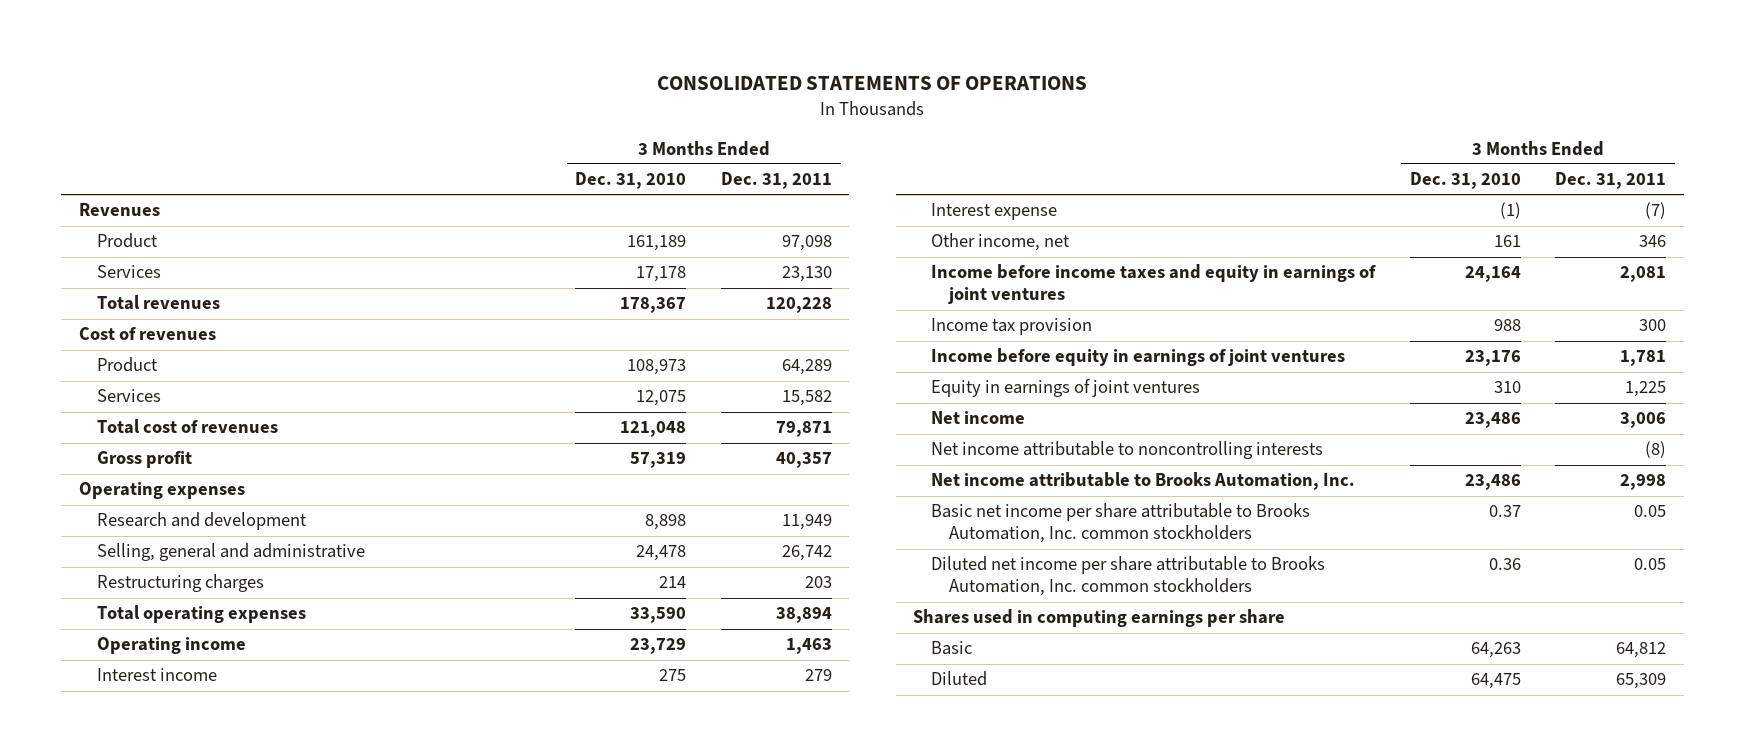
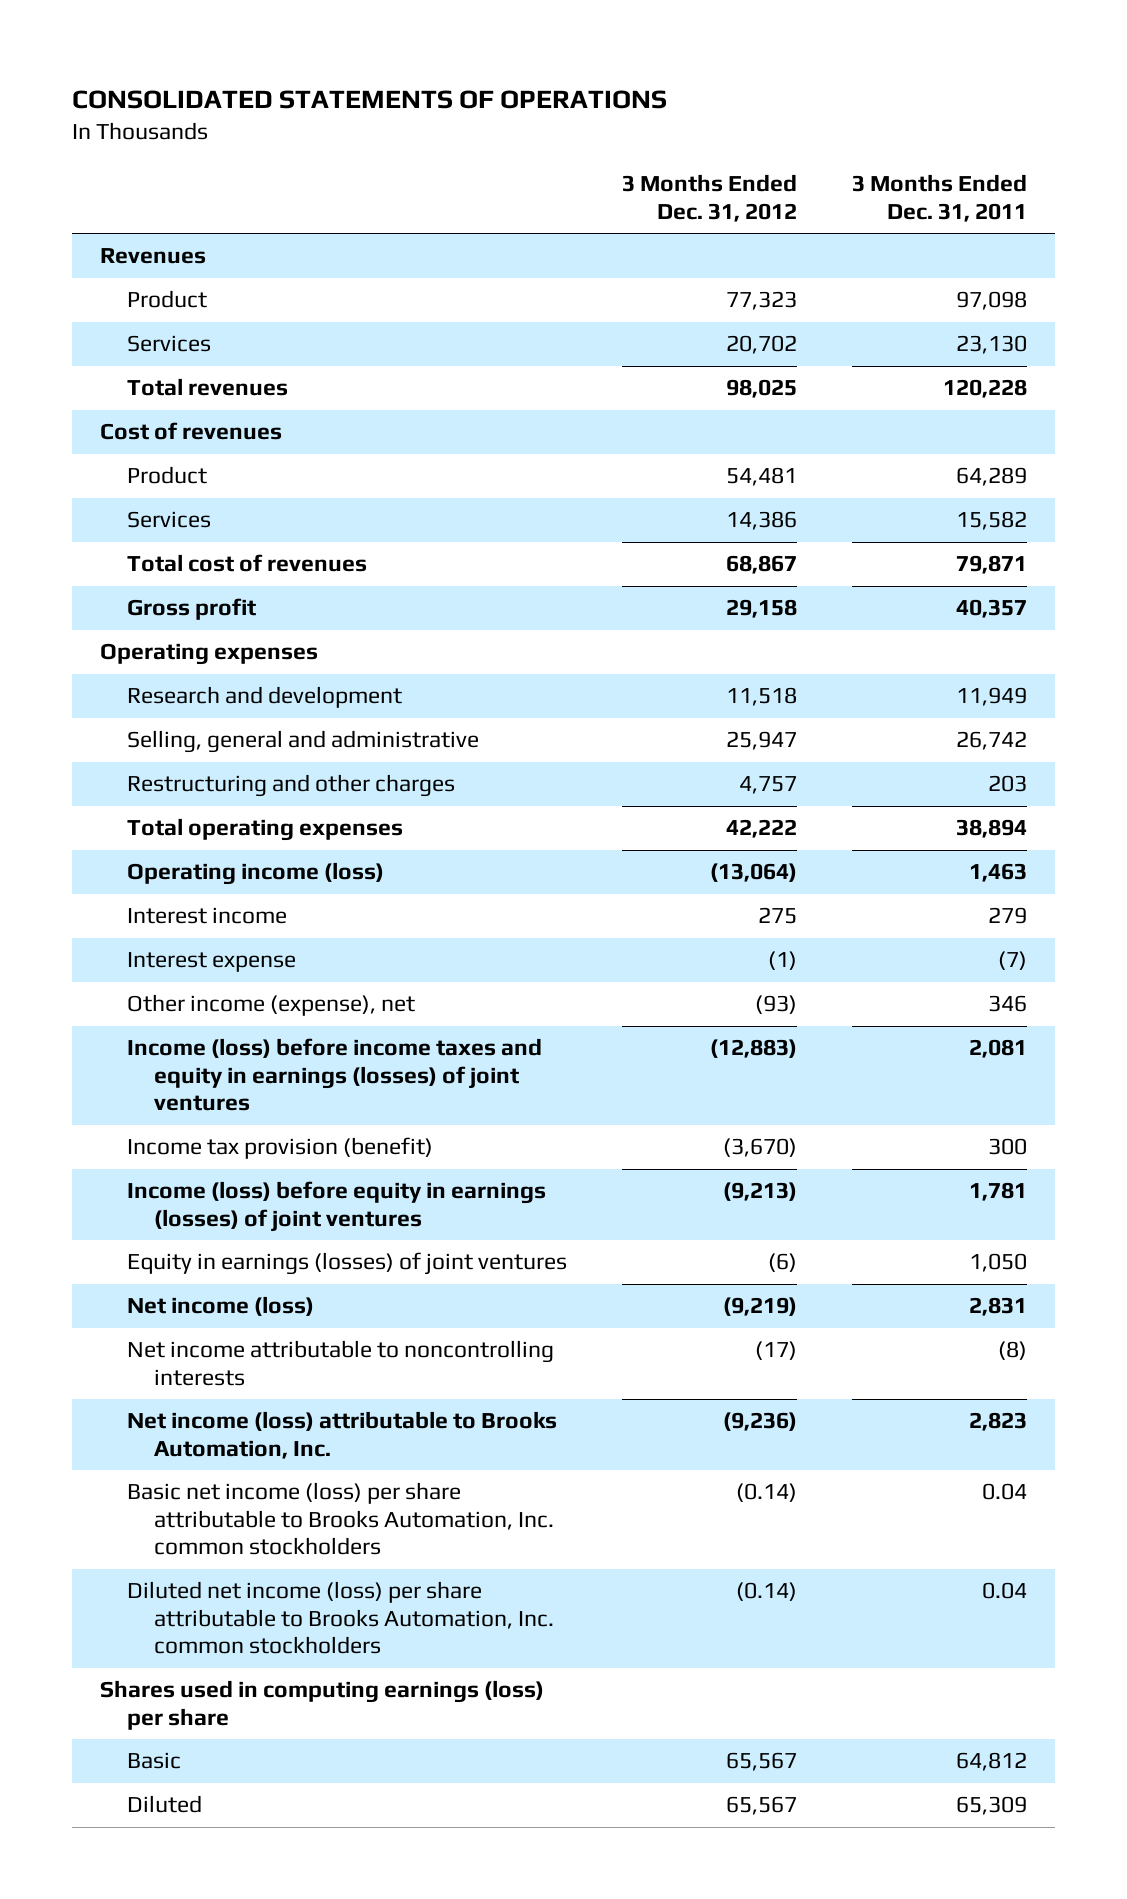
- | 3 Months Ended Dec. 31, 2010 | 3 Months Ended Dec. 31, 2011
+ | 3 Months Ended Dec. 31, 2012 | 3 Months Ended Dec. 31, 2011
- Restructuring charges | 214 | 203
+ Restructuring and other charges | 4,757 | 203
- Operating income | 23,729 | 1,463
+ Operating income (loss) | (13,064) | 1,463
- Other income, net | 161 | 346
- Income before income taxes and equity in earnings of joint ventures | 24,164 | 2,081
- Income tax provision | 988 | 300
- Income before equity in earnings of joint ventures | 23,176 | 1,781
- Equity in earnings of joint ventures | 310 | 1,225
- Net income | 23,486 | 3,006
+ Other income (expense), net | (93) | 346
+ Income (loss) before income taxes and equity in earnings (losses) of joint ventures | (12,883) | 2,081
+ Income tax provision (benefit) | (3,670) | 300
+ Income (loss) before equity in earnings (losses) of joint ventures | (9,213) | 1,781
+ Equity in earnings (losses) of joint ventures | (6) | 1,050
+ Net income (loss) | (9,219) | 2,831
- Net income attributable to Brooks Automation, Inc. | 23,486 | 2,998
- Basic net income per share attributable to Brooks Automation, Inc. common stockholders | 0.37 | 0.05
- Diluted net income per share attributable to Brooks Automation, Inc. common stockholders | 0.36 | 0.05
- Shares used in computing earnings per share
+ Net income (loss) attributable to Brooks Automation, Inc. | (9,236) | 2,823
+ Basic net income (loss) per share attributable to Brooks Automation, Inc. common stockholders | (0.14) | 0.04
+ Diluted net income (loss) per share attributable to Brooks Automation, Inc. common stockholders | (0.14) | 0.04
+ Shares used in computing earnings (loss) per share

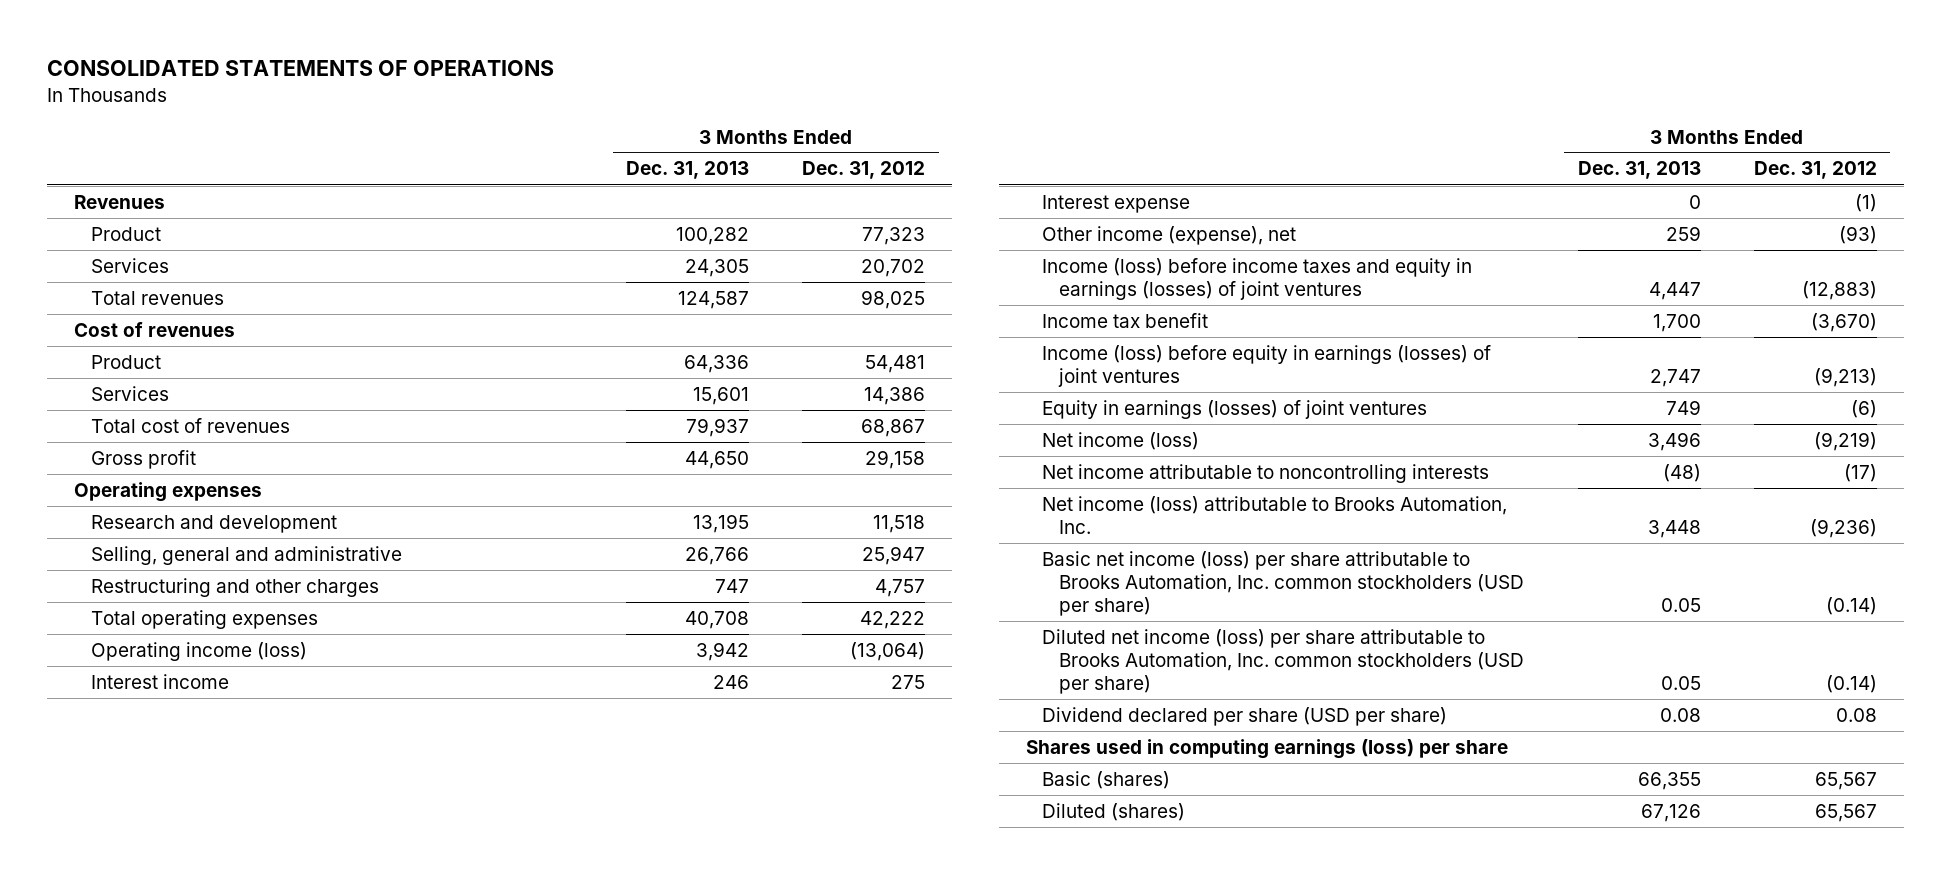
- | 3 Months Ended Dec. 31, 2012 | 3 Months Ended Dec. 31, 2011
+ | 3 Months Ended Dec. 31, 2013 | 3 Months Ended Dec. 31, 2012
- Income tax provision (benefit) | (3,670) | 300
+ Income tax benefit | 1,700 | (3,670)
- Basic net income (loss) per share attributable to Brooks Automation, Inc. common stockholders | (0.14) | 0.04
- Diluted net income (loss) per share attributable to Brooks Automation, Inc. common stockholders | (0.14) | 0.04
+ Basic net income (loss) per share attributable to Brooks Automation, Inc. common stockholders (USD per share) | 0.05 | (0.14)
+ Diluted net income (loss) per share attributable to Brooks Automation, Inc. common stockholders (USD per share) | 0.05 | (0.14)
+ Dividend declared per share (USD per share) | 0.08 | 0.08
- Basic | 65,567 | 64,812
- Diluted | 65,567 | 65,309
+ Basic (shares) | 66,355 | 65,567
+ Diluted (shares) | 67,126 | 65,567

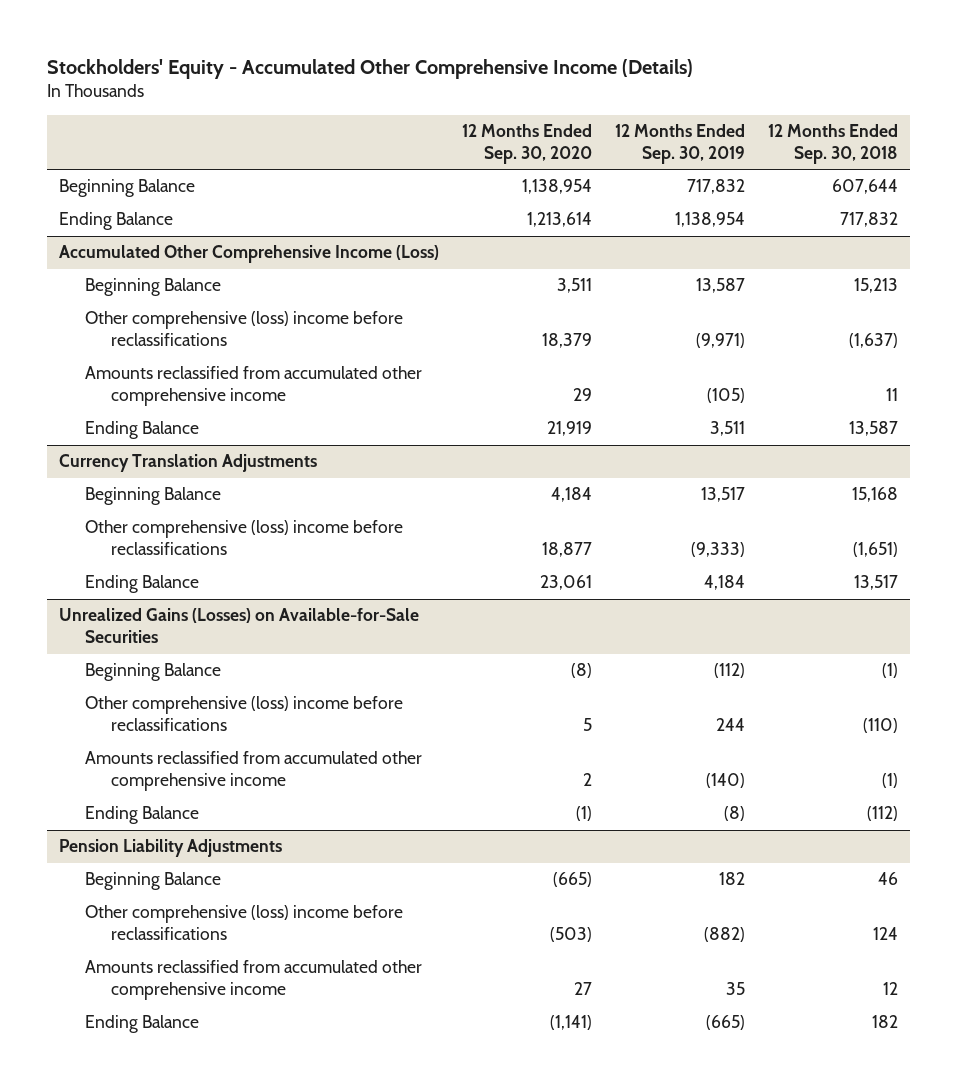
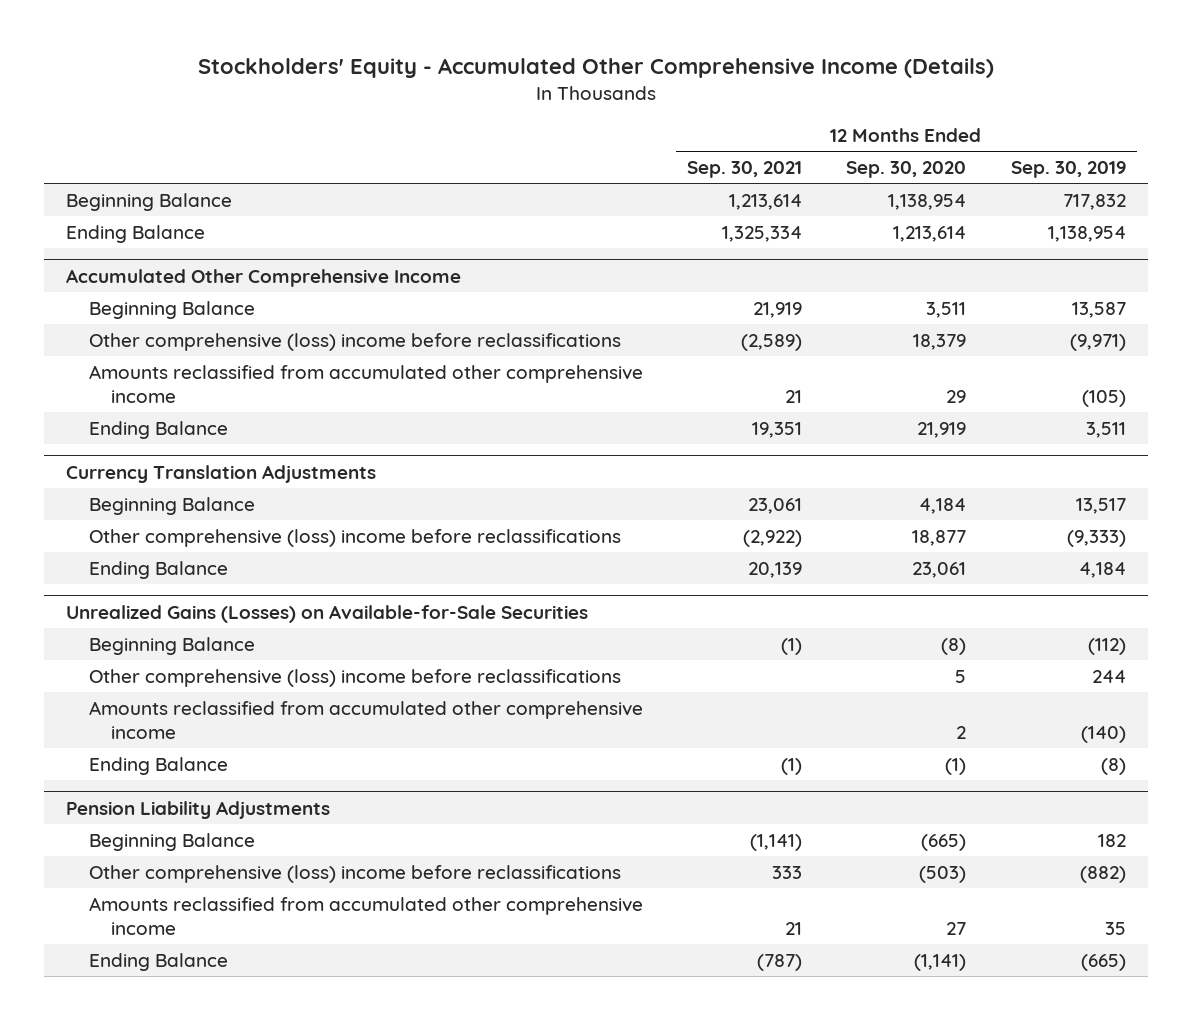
- | 12 Months Ended Sep. 30, 2020 | 12 Months Ended Sep. 30, 2019 | 12 Months Ended Sep. 30, 2018
+ | 12 Months Ended Sep. 30, 2021 | 12 Months Ended Sep. 30, 2020 | 12 Months Ended Sep. 30, 2019
- Accumulated Other Comprehensive Income (Loss)
+ Accumulated Other Comprehensive Income

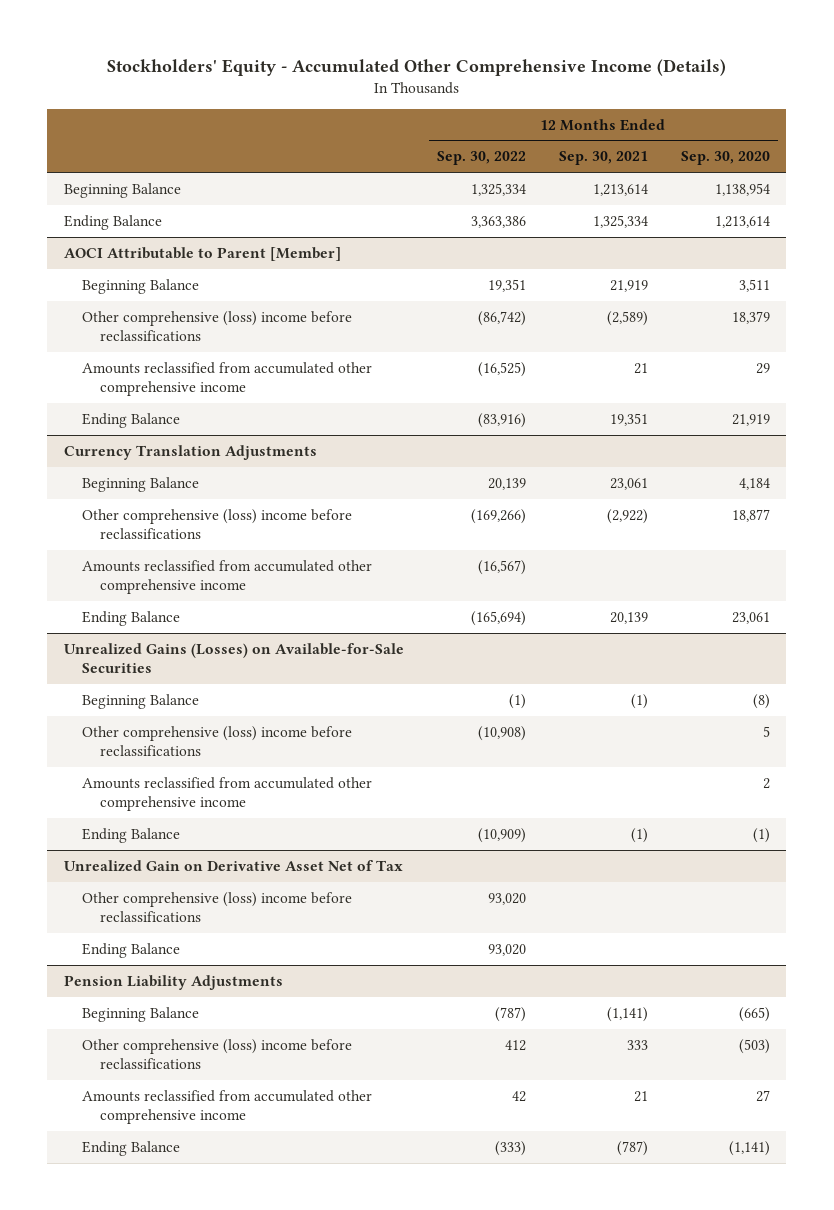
- | 12 Months Ended Sep. 30, 2021 | 12 Months Ended Sep. 30, 2020 | 12 Months Ended Sep. 30, 2019
+ | 12 Months Ended Sep. 30, 2022 | 12 Months Ended Sep. 30, 2021 | 12 Months Ended Sep. 30, 2020
- Accumulated Other Comprehensive Income
+ AOCI Attributable to Parent [Member]
@ Currency Translation Adjustments
+ Amounts reclassified from accumulated other comprehensive income | (16,567) | |
+ Unrealized Gain on Derivative Asset Net of Tax
+ Other comprehensive (loss) income before reclassifications | 93,020 | |
+ Ending Balance | 93,020 | |

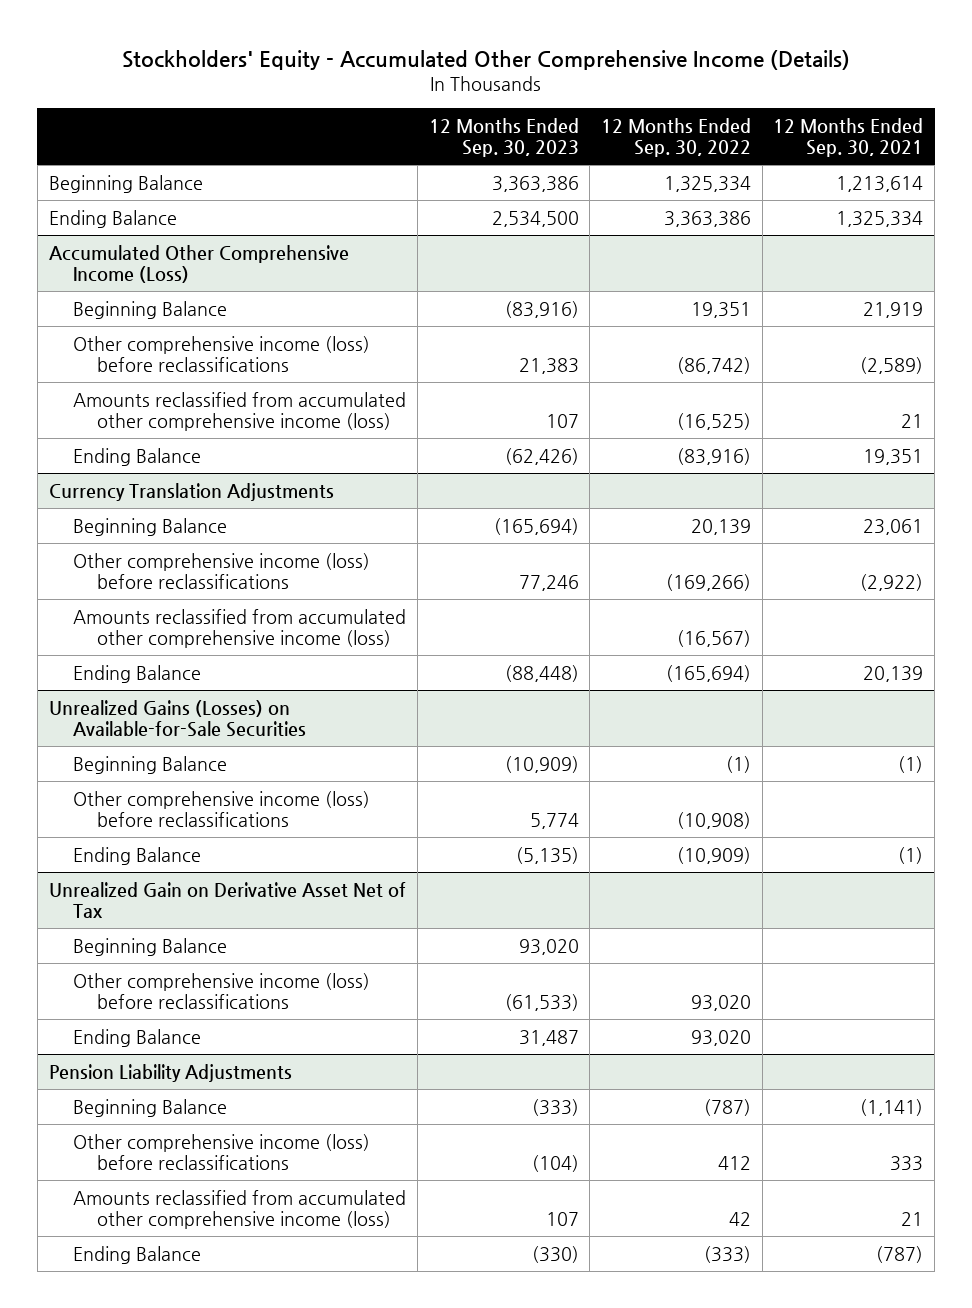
- | 12 Months Ended Sep. 30, 2022 | 12 Months Ended Sep. 30, 2021 | 12 Months Ended Sep. 30, 2020
+ | 12 Months Ended Sep. 30, 2023 | 12 Months Ended Sep. 30, 2022 | 12 Months Ended Sep. 30, 2021
- AOCI Attributable to Parent [Member]
+ Accumulated Other Comprehensive Income (Loss)
- Other comprehensive (loss) income before reclassifications | (86,742) | (2,589) | 18,379
- Amounts reclassified from accumulated other comprehensive income | (16,525) | 21 | 29
+ Other comprehensive income (loss) before reclassifications | 21,383 | (86,742) | (2,589)
+ Amounts reclassified from accumulated other comprehensive income (loss) | 107 | (16,525) | 21
@ Currency Translation Adjustments
- Other comprehensive (loss) income before reclassifications | (169,266) | (2,922) | 18,877
- Amounts reclassified from accumulated other comprehensive income | (16,567) | |
+ Other comprehensive income (loss) before reclassifications | 77,246 | (169,266) | (2,922)
+ Amounts reclassified from accumulated other comprehensive income (loss) | | (16,567) |
@ Unrealized Gains (Losses) on Available-for-Sale Securities
- Other comprehensive (loss) income before reclassifications | (10,908) | | 5
- Amounts reclassified from accumulated other comprehensive income | | | 2
+ Other comprehensive income (loss) before reclassifications | 5,774 | (10,908) |
@ Unrealized Gain on Derivative Asset Net of Tax
- Other comprehensive (loss) income before reclassifications | 93,020 | |
+ Beginning Balance | 93,020 | |
+ Other comprehensive income (loss) before reclassifications | (61,533) | 93,020 |
@ Pension Liability Adjustments
- Other comprehensive (loss) income before reclassifications | 412 | 333 | (503)
- Amounts reclassified from accumulated other comprehensive income | 42 | 21 | 27
+ Other comprehensive income (loss) before reclassifications | (104) | 412 | 333
+ Amounts reclassified from accumulated other comprehensive income (loss) | 107 | 42 | 21

